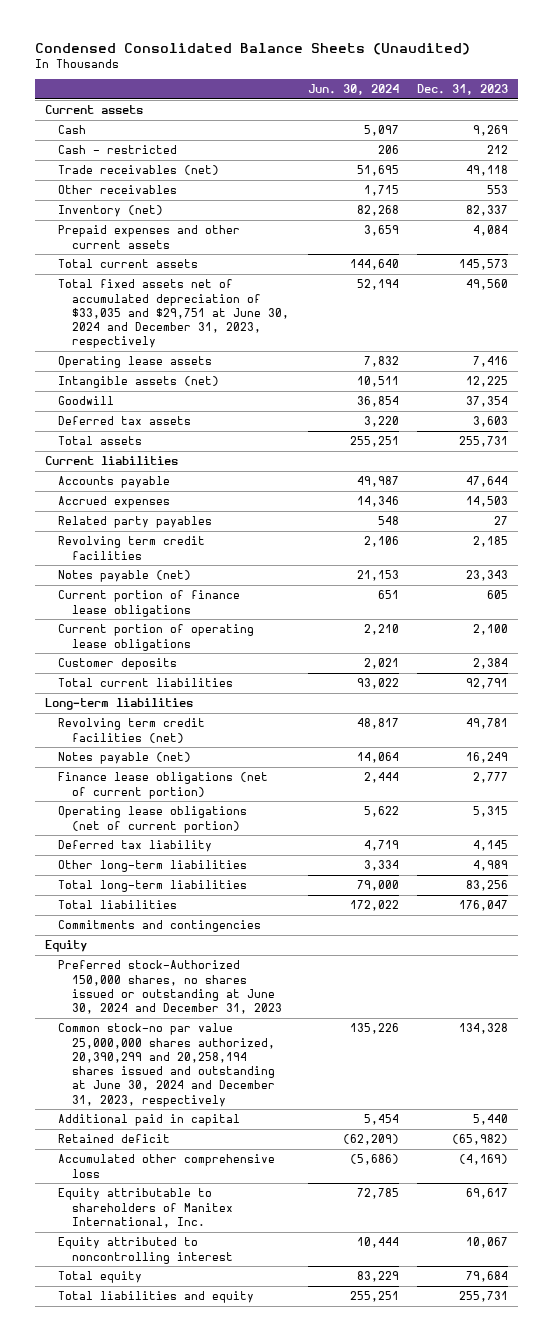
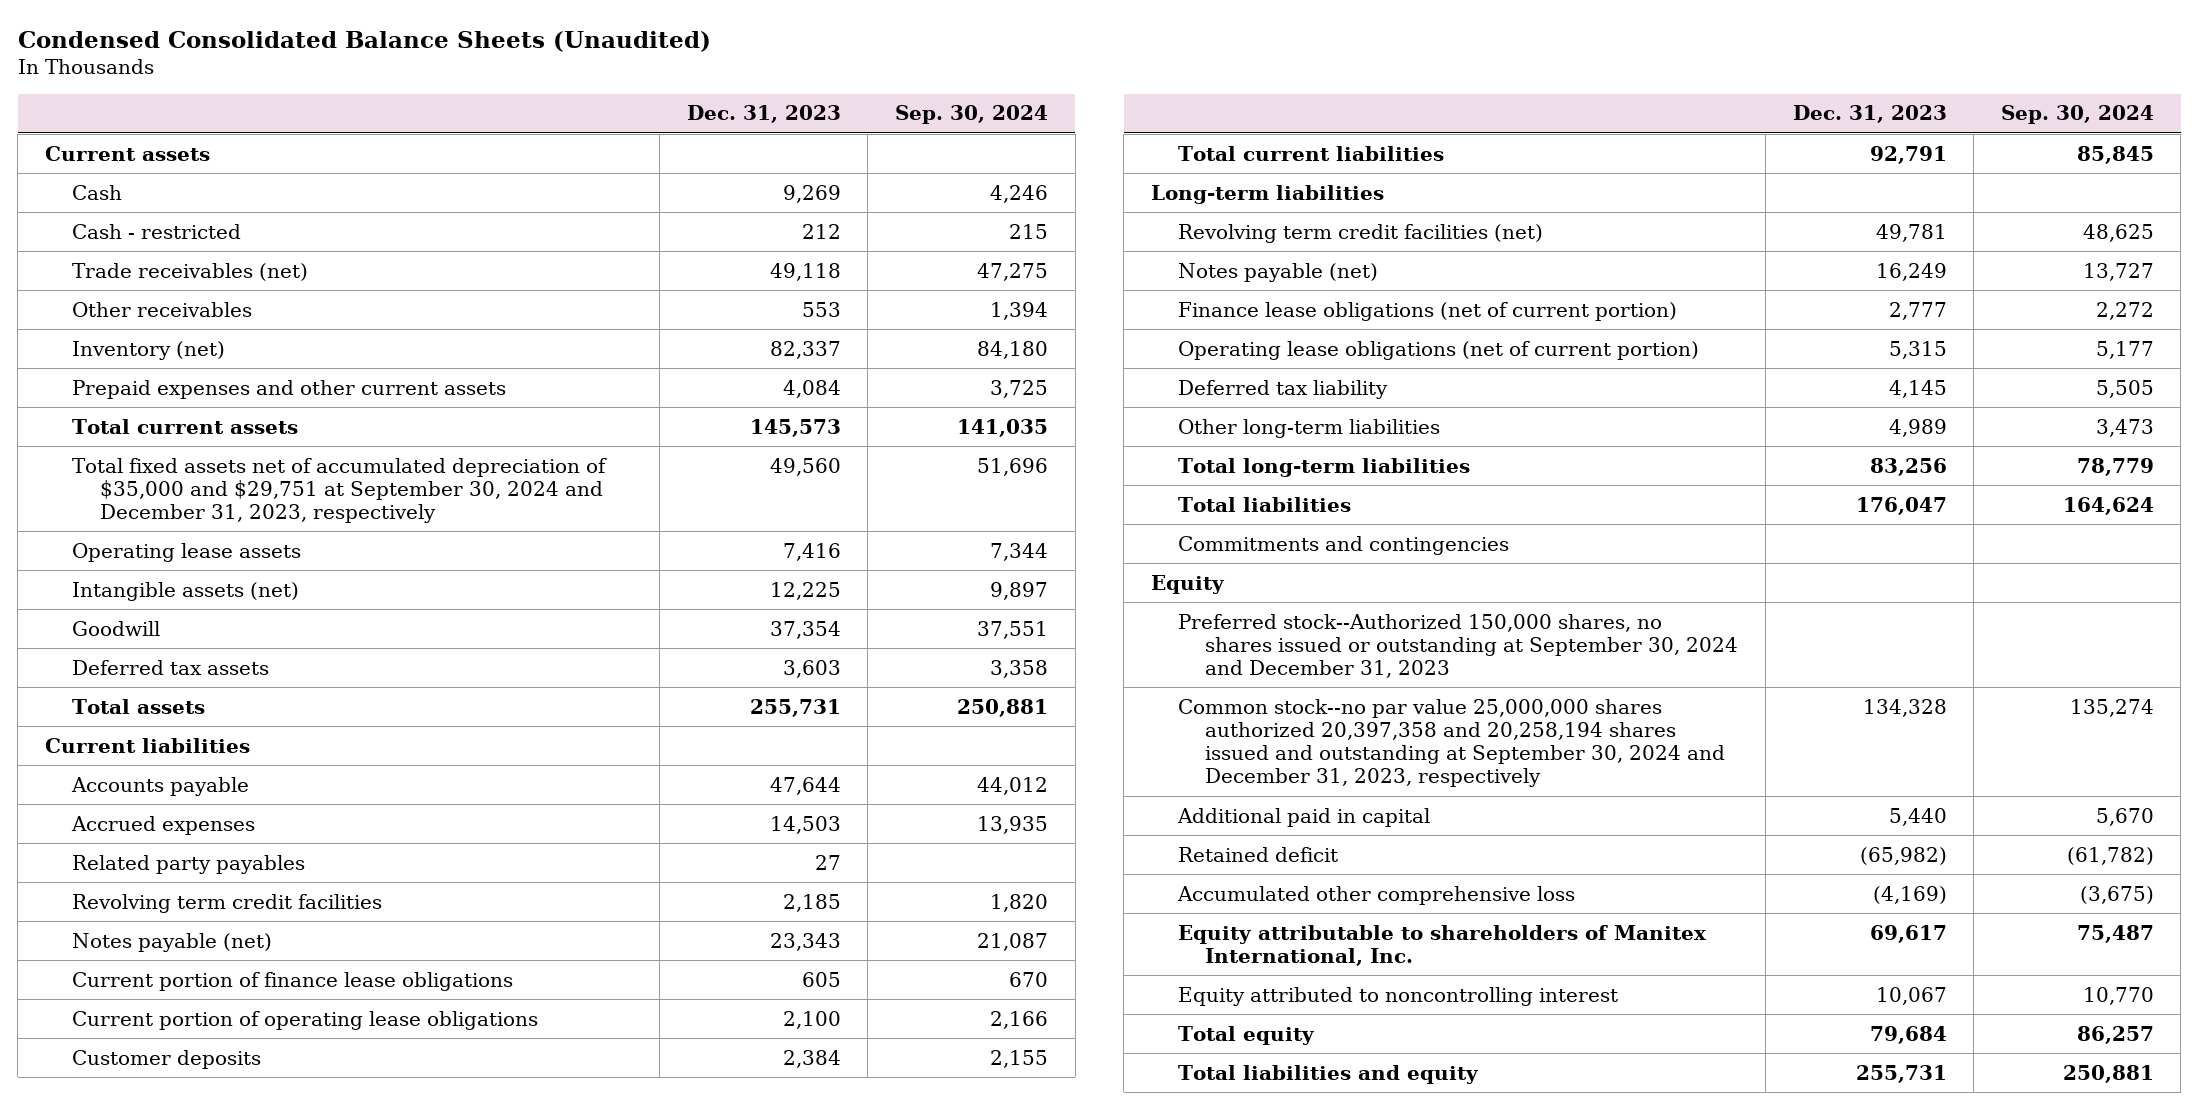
- | Jun. 30, 2024 | Dec. 31, 2023
+ | Dec. 31, 2023 | Sep. 30, 2024
- Total fixed assets net of accumulated depreciation of $33,035 and $29,751 at June 30, 2024 and December 31, 2023, respectively | 52,194 | 49,560
+ Total fixed assets net of accumulated depreciation of $35,000 and $29,751 at September 30, 2024 and December 31, 2023, respectively | 49,560 | 51,696
- Preferred stock-Authorized 150,000 shares, no shares issued or outstanding at June 30, 2024 and December 31, 2023
- Common stock-no par value 25,000,000 shares authorized, 20,390,299 and 20,258,194 shares issued and outstanding at June 30, 2024 and December 31, 2023, respectively | 135,226 | 134,328
+ Preferred stock--Authorized 150,000 shares, no shares issued or outstanding at September 30, 2024 and December 31, 2023
+ Common stock--no par value 25,000,000 shares authorized 20,397,358 and 20,258,194 shares issued and outstanding at September 30, 2024 and December 31, 2023, respectively | 134,328 | 135,274

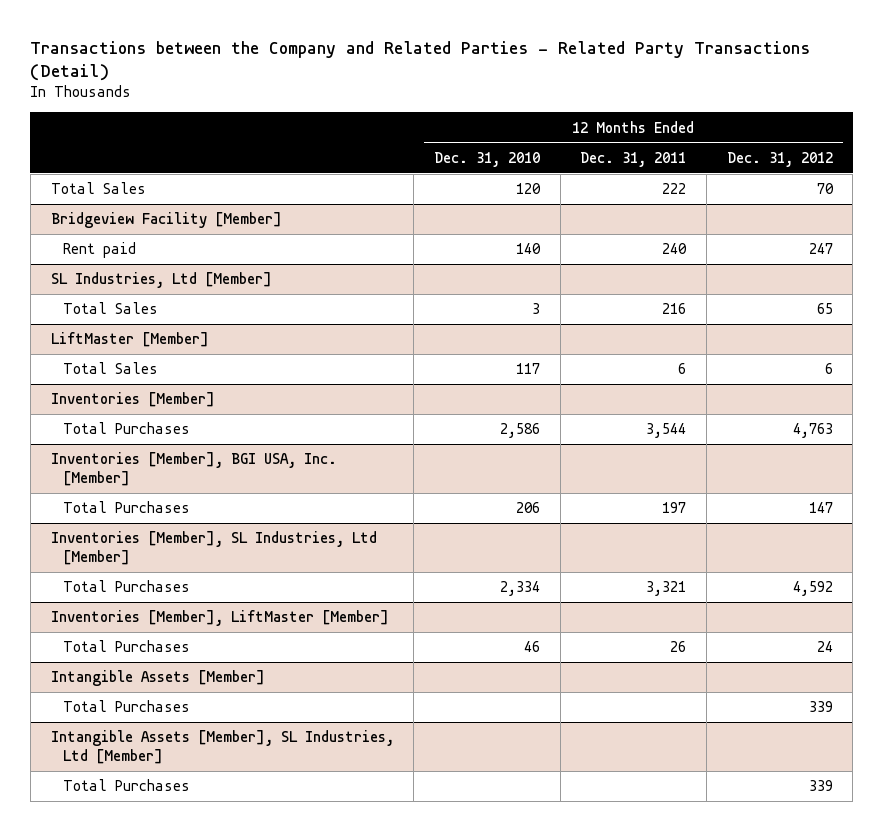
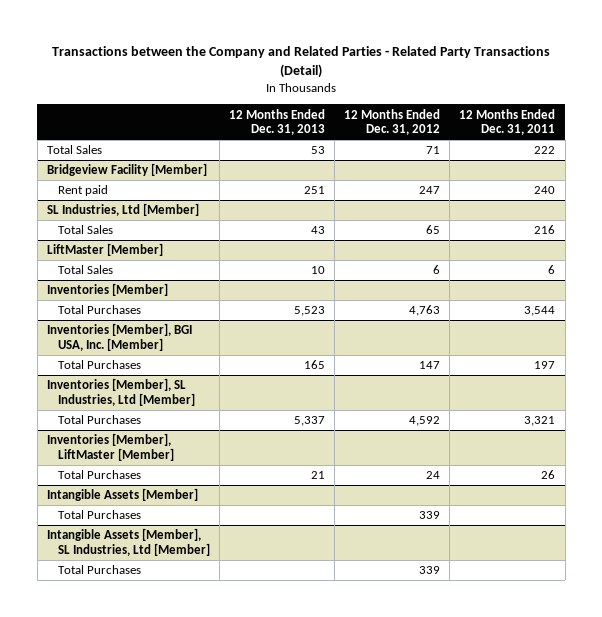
- | 12 Months Ended Dec. 31, 2010 | 12 Months Ended Dec. 31, 2011 | 12 Months Ended Dec. 31, 2012
+ | 12 Months Ended Dec. 31, 2013 | 12 Months Ended Dec. 31, 2012 | 12 Months Ended Dec. 31, 2011
- Total Sales | 120 | 222 | 70
+ Total Sales | 53 | 71 | 222

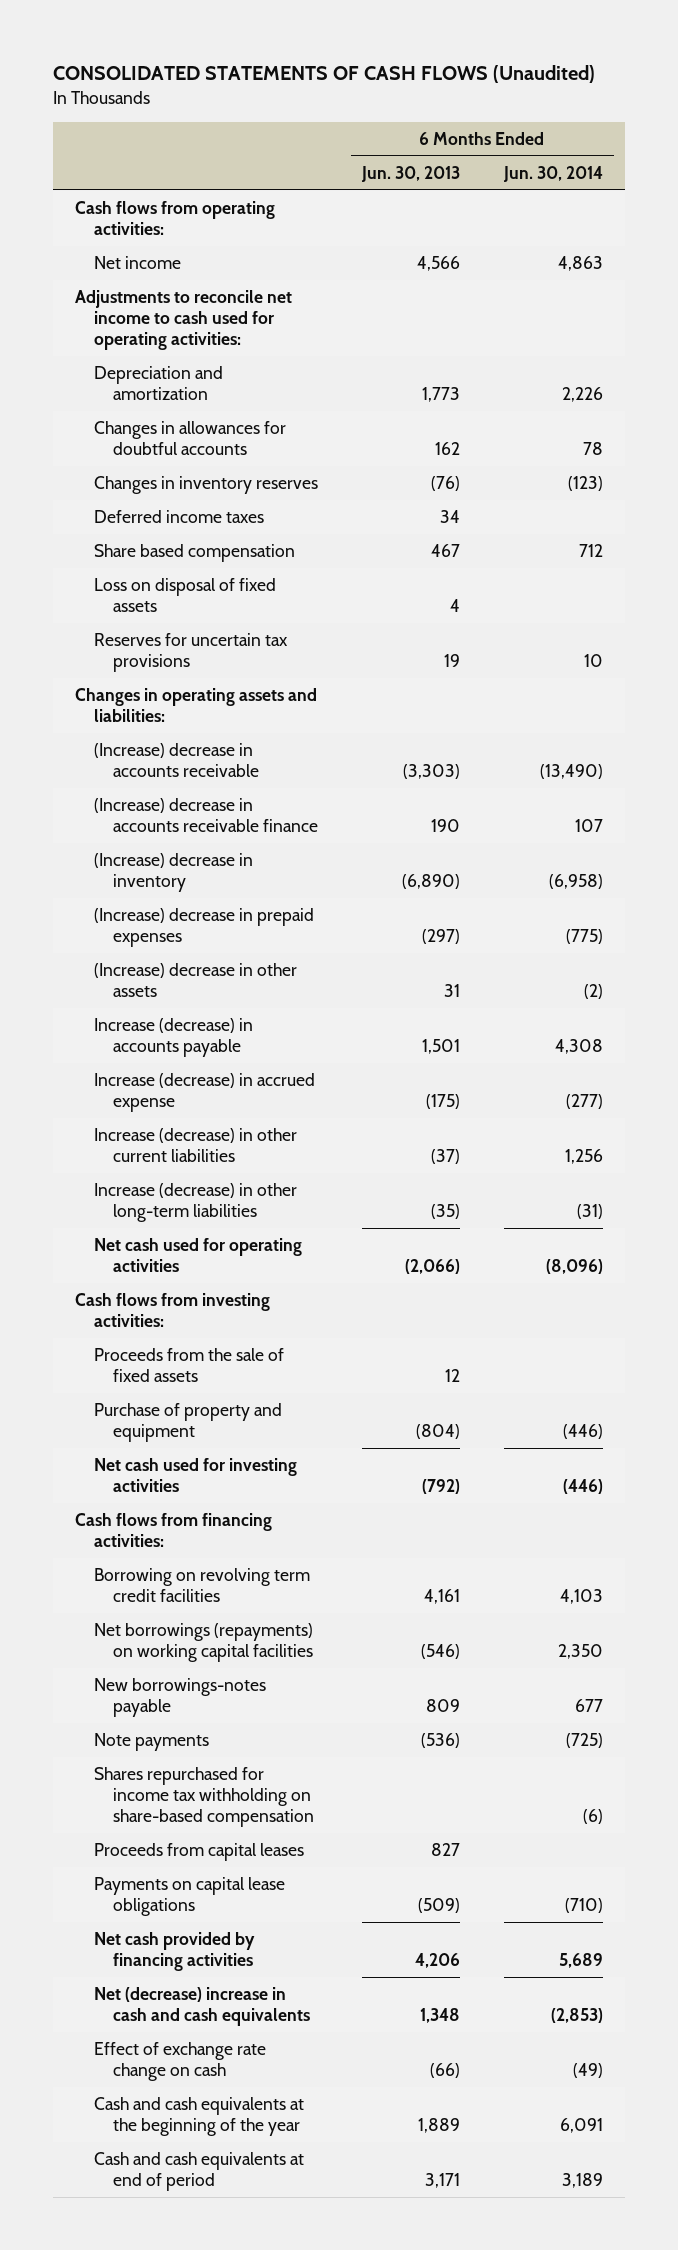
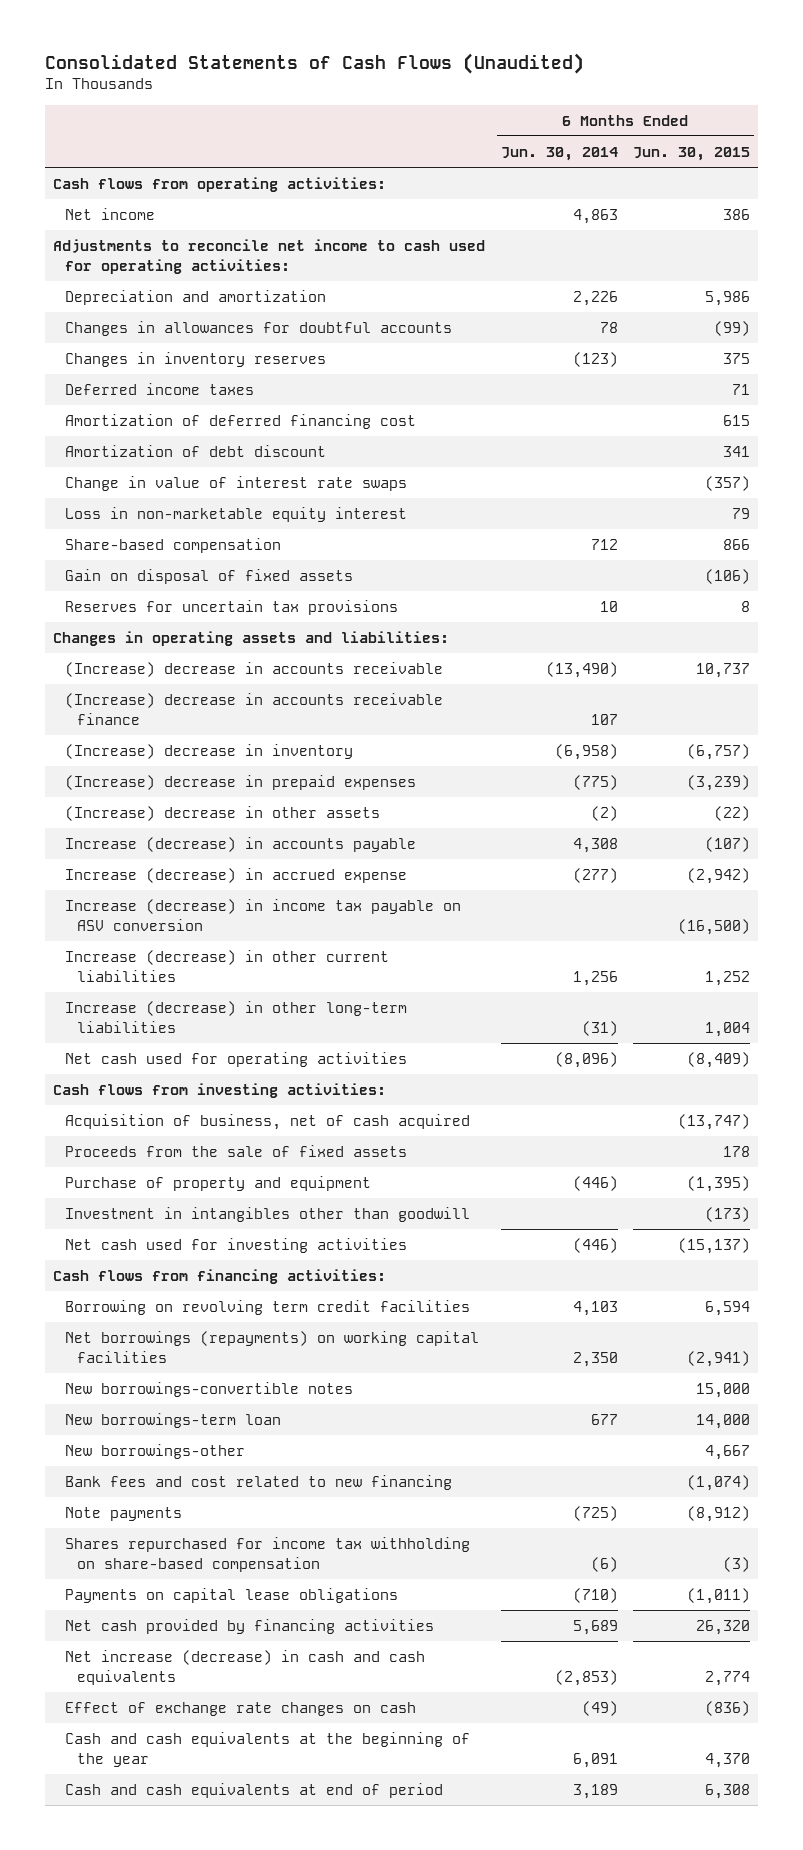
- CONSOLIDATED STATEMENTS OF CASH FLOWS (Unaudited)
+ Consolidated Statements of Cash Flows (Unaudited)
- | 6 Months Ended Jun. 30, 2013 | 6 Months Ended Jun. 30, 2014
+ | 6 Months Ended Jun. 30, 2014 | 6 Months Ended Jun. 30, 2015
- Share based compensation | 467 | 712
- Loss on disposal of fixed assets | 4 |
+ Amortization of deferred financing cost | | 615
+ Amortization of debt discount | | 341
+ Change in value of interest rate swaps | | (357)
+ Loss in non-marketable equity interest | | 79
+ Share-based compensation | 712 | 866
+ Gain on disposal of fixed assets | | (106)
+ Increase (decrease) in income tax payable on ASV conversion | | (16,500)
+ Acquisition of business, net of cash acquired | | (13,747)
+ Investment in intangibles other than goodwill | | (173)
- New borrowings-notes payable | 809 | 677
+ New borrowings-convertible notes | | 15,000
+ New borrowings-term loan | 677 | 14,000
+ New borrowings-other | | 4,667
+ Bank fees and cost related to new financing | | (1,074)
- Proceeds from capital leases | 827 |
- Net (decrease) increase in cash and cash equivalents | 1,348 | (2,853)
- Effect of exchange rate change on cash | (66) | (49)
+ Net increase (decrease) in cash and cash equivalents | (2,853) | 2,774
+ Effect of exchange rate changes on cash | (49) | (836)

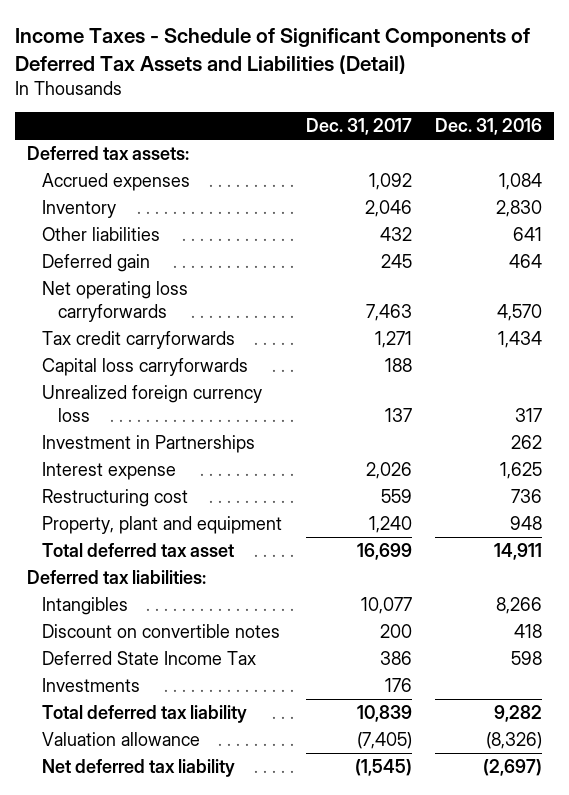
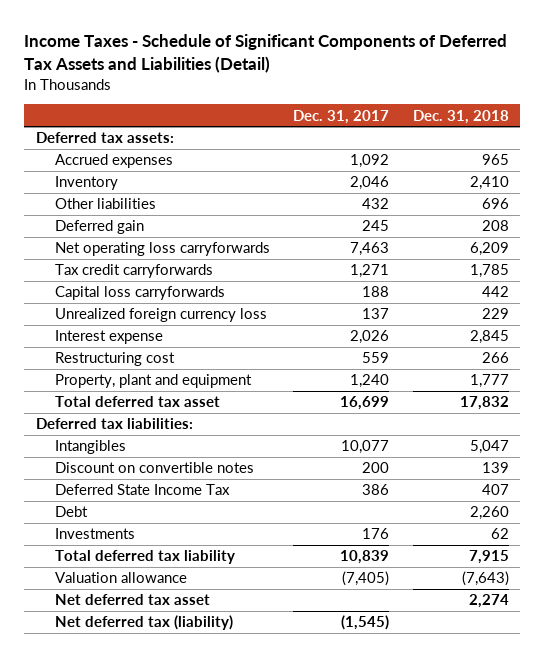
- | Dec. 31, 2017 | Dec. 31, 2016
+ | Dec. 31, 2017 | Dec. 31, 2018
- Investment in Partnerships | | 262
+ Debt | | 2,260
- Net deferred tax liability | (1,545) | (2,697)
+ Net deferred tax asset | | 2,274
+ Net deferred tax (liability) | (1,545) |

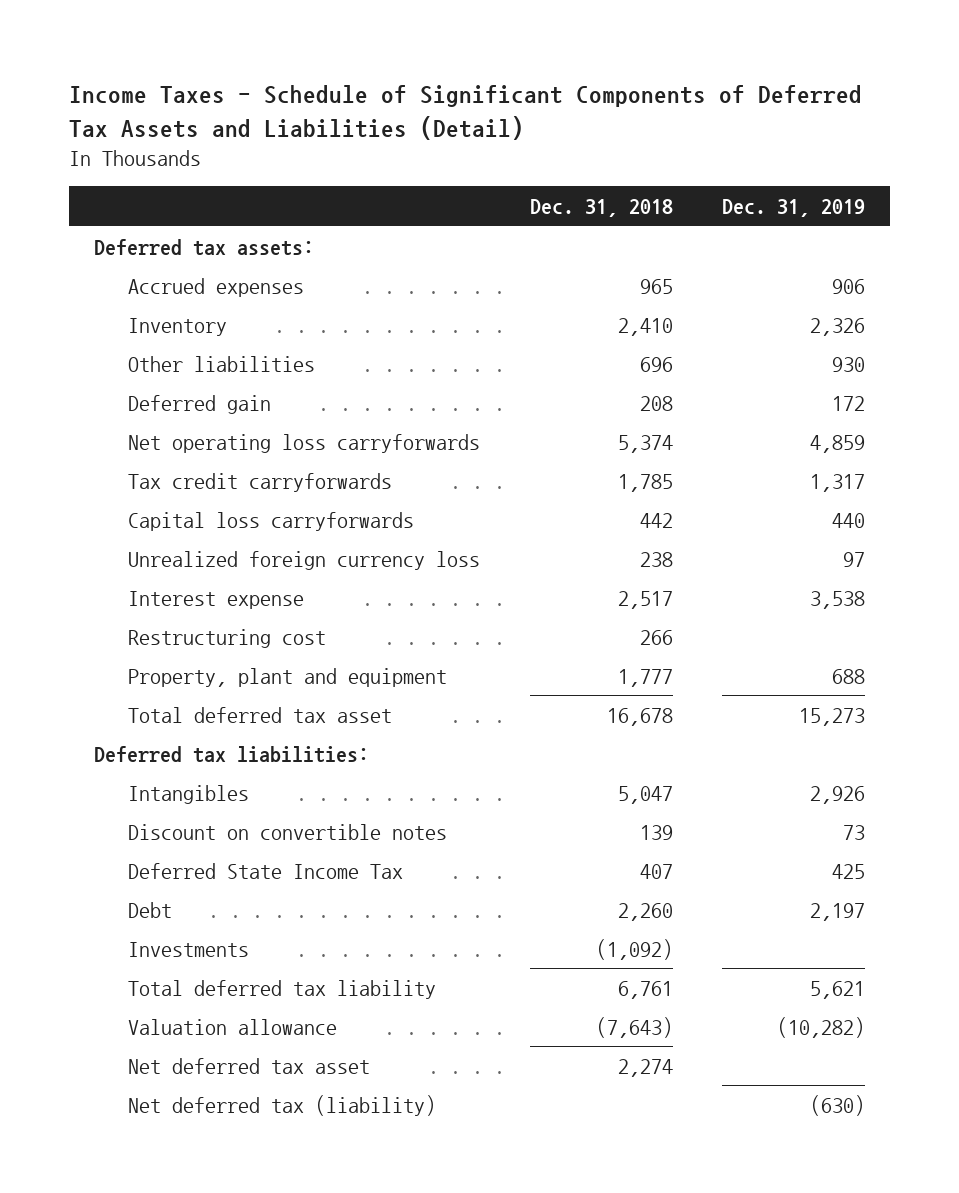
- | Dec. 31, 2017 | Dec. 31, 2018
+ | Dec. 31, 2018 | Dec. 31, 2019
- Net operating loss carryforwards | 7,463 | 6,209
+ Net operating loss carryforwards | 5,374 | 4,859
- Unrealized foreign currency loss | 137 | 229
- Interest expense | 2,026 | 2,845
+ Unrealized foreign currency loss | 238 | 97
+ Interest expense | 2,517 | 3,538
- Total deferred tax asset | 16,699 | 17,832
+ Total deferred tax asset | 16,678 | 15,273
- Investments | 176 | 62
- Total deferred tax liability | 10,839 | 7,915
+ Investments | (1,092) |
+ Total deferred tax liability | 6,761 | 5,621

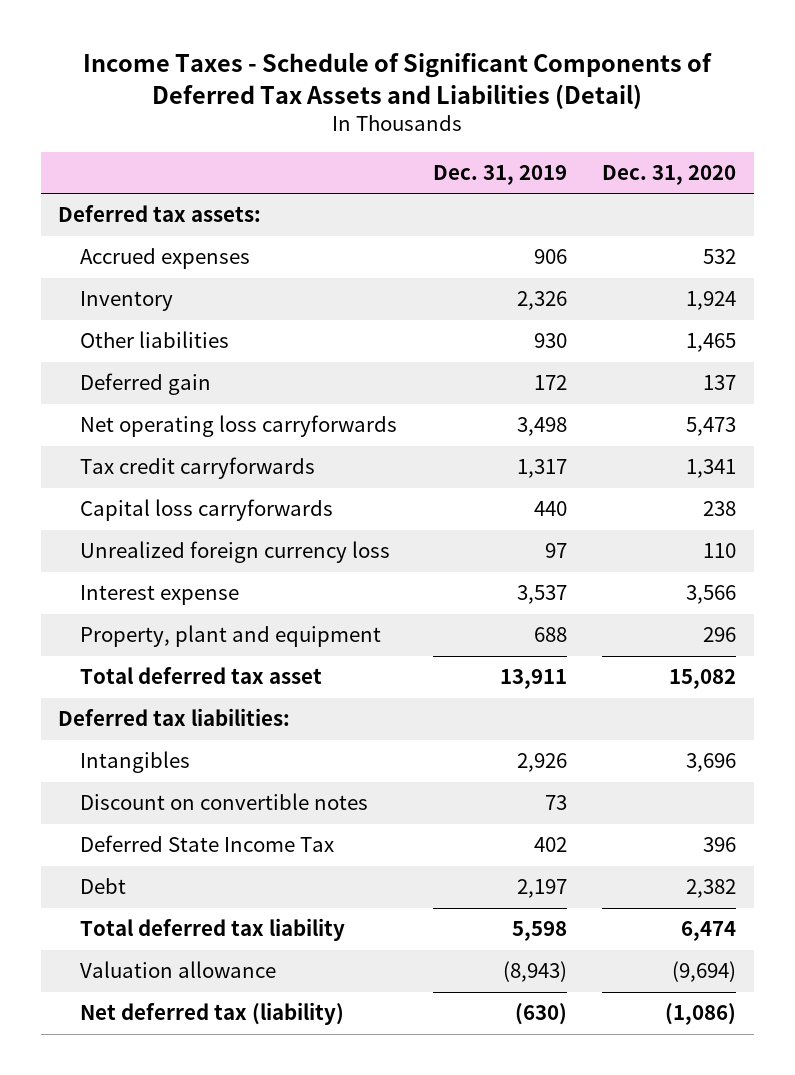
- | Dec. 31, 2018 | Dec. 31, 2019
+ | Dec. 31, 2019 | Dec. 31, 2020
- Net operating loss carryforwards | 5,374 | 4,859
+ Net operating loss carryforwards | 3,498 | 5,473
- Interest expense | 2,517 | 3,538
- Restructuring cost | 266 |
+ Interest expense | 3,537 | 3,566
- Total deferred tax asset | 16,678 | 15,273
+ Total deferred tax asset | 13,911 | 15,082
- Deferred State Income Tax | 407 | 425
+ Deferred State Income Tax | 402 | 396
- Investments | (1,092) |
- Total deferred tax liability | 6,761 | 5,621
- Valuation allowance | (7,643) | (10,282)
- Net deferred tax asset | 2,274 |
+ Total deferred tax liability | 5,598 | 6,474
+ Valuation allowance | (8,943) | (9,694)

